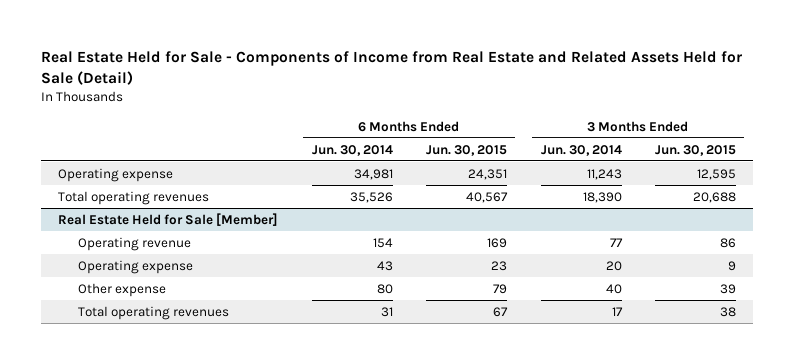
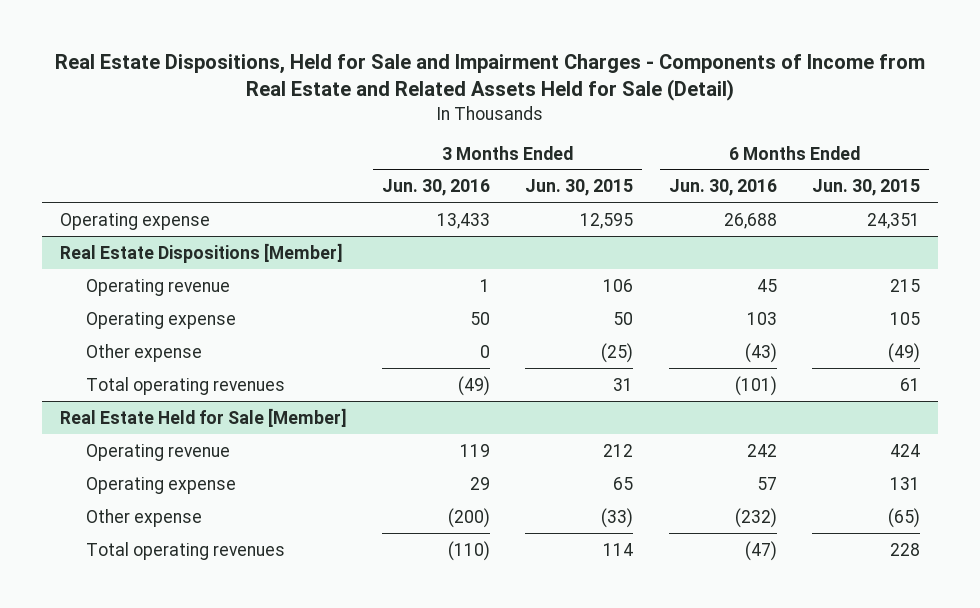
- Real Estate Held for Sale - Components of Income from Real Estate and Related Assets Held for Sale (Detail)
+ Real Estate Dispositions, Held for Sale and Impairment Charges - Components of Income from Real Estate and Related Assets Held for Sale (Detail)
- | 6 Months Ended Jun. 30, 2014 | 6 Months Ended Jun. 30, 2015 | 3 Months Ended Jun. 30, 2014 | 3 Months Ended Jun. 30, 2015
+ | 3 Months Ended Jun. 30, 2016 | 3 Months Ended Jun. 30, 2015 | 6 Months Ended Jun. 30, 2016 | 6 Months Ended Jun. 30, 2015
- Total operating revenues | 35,526 | 40,567 | 18,390 | 20,688
+ Real Estate Dispositions [Member]
+ Operating revenue | 1 | 106 | 45 | 215
+ Operating expense | 50 | 50 | 103 | 105
+ Other expense | 0 | (25) | (43) | (49)
+ Total operating revenues | (49) | 31 | (101) | 61
@ Real Estate Held for Sale [Member]
- Operating revenue | 154 | 169 | 77 | 86
- Operating expense | 43 | 23 | 20 | 9
- Other expense | 80 | 79 | 40 | 39
- Total operating revenues | 31 | 67 | 17 | 38
+ Operating revenue | 119 | 212 | 242 | 424
+ Operating expense | 29 | 65 | 57 | 131
+ Other expense | (200) | (33) | (232) | (65)
+ Total operating revenues | (110) | 114 | (47) | 228

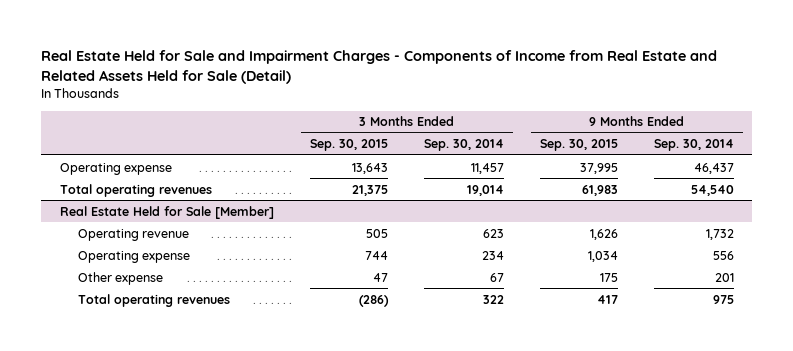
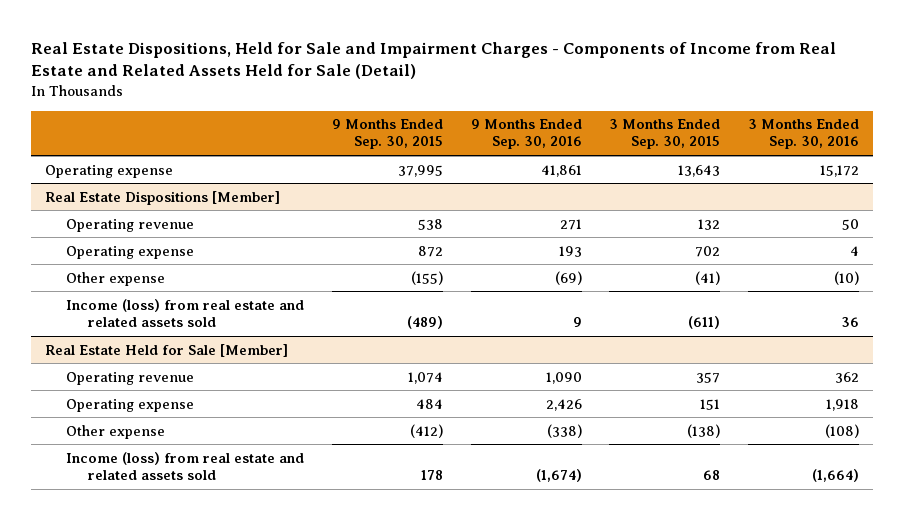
- Real Estate Held for Sale and Impairment Charges - Components of Income from Real Estate and Related Assets Held for Sale (Detail)
+ Real Estate Dispositions, Held for Sale and Impairment Charges - Components of Income from Real Estate and Related Assets Held for Sale (Detail)
- | 3 Months Ended Sep. 30, 2015 | 3 Months Ended Sep. 30, 2014 | 9 Months Ended Sep. 30, 2015 | 9 Months Ended Sep. 30, 2014
+ | 9 Months Ended Sep. 30, 2015 | 9 Months Ended Sep. 30, 2016 | 3 Months Ended Sep. 30, 2015 | 3 Months Ended Sep. 30, 2016
- Total operating revenues | 21,375 | 19,014 | 61,983 | 54,540
+ Real Estate Dispositions [Member]
+ Operating revenue | 538 | 271 | 132 | 50
+ Operating expense | 872 | 193 | 702 | 4
+ Other expense | (155) | (69) | (41) | (10)
+ Income (loss) from real estate and related assets sold | (489) | 9 | (611) | 36
@ Real Estate Held for Sale [Member]
- Operating revenue | 505 | 623 | 1,626 | 1,732
- Operating expense | 744 | 234 | 1,034 | 556
- Other expense | 47 | 67 | 175 | 201
- Total operating revenues | (286) | 322 | 417 | 975
+ Operating revenue | 1,074 | 1,090 | 357 | 362
+ Operating expense | 484 | 2,426 | 151 | 1,918
+ Other expense | (412) | (338) | (138) | (108)
+ Income (loss) from real estate and related assets sold | 178 | (1,674) | 68 | (1,664)

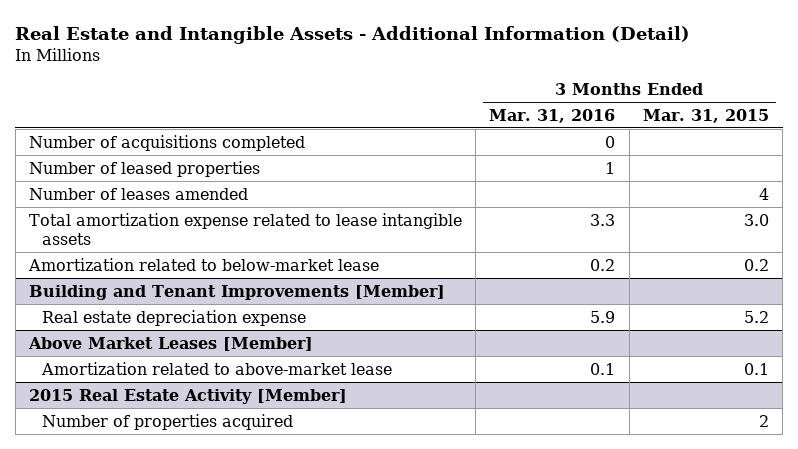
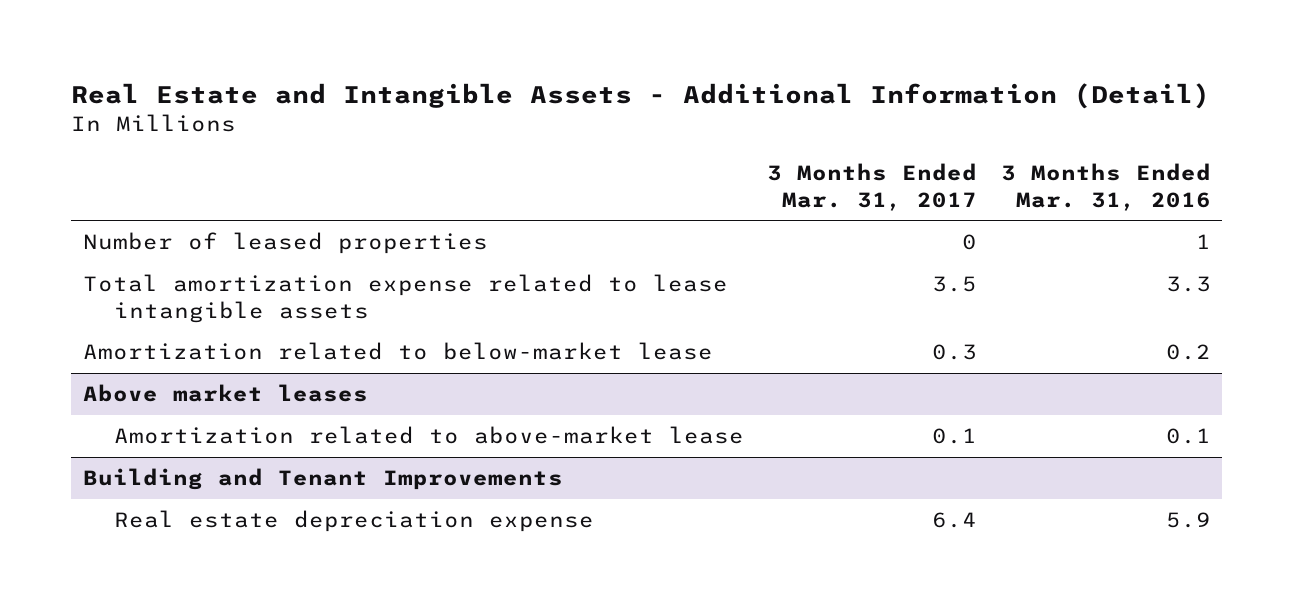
- | 3 Months Ended Mar. 31, 2016 | 3 Months Ended Mar. 31, 2015
+ | 3 Months Ended Mar. 31, 2017 | 3 Months Ended Mar. 31, 2016
- Number of acquisitions completed | 0 |
- Number of leases amended | | 4
- Building and Tenant Improvements [Member]
- Real estate depreciation expense | 5.9 | 5.2
- Above Market Leases [Member]
+ Above market leases
- 2015 Real Estate Activity [Member]
- Number of properties acquired | | 2
+ Building and Tenant Improvements
+ Real estate depreciation expense | 6.4 | 5.9

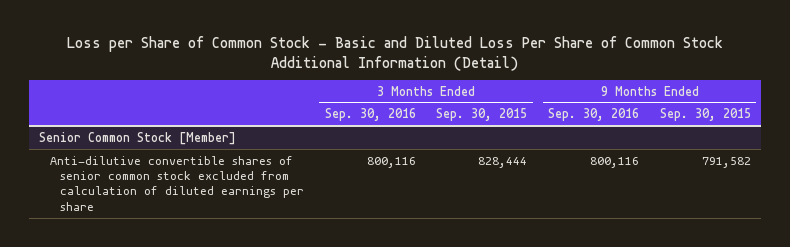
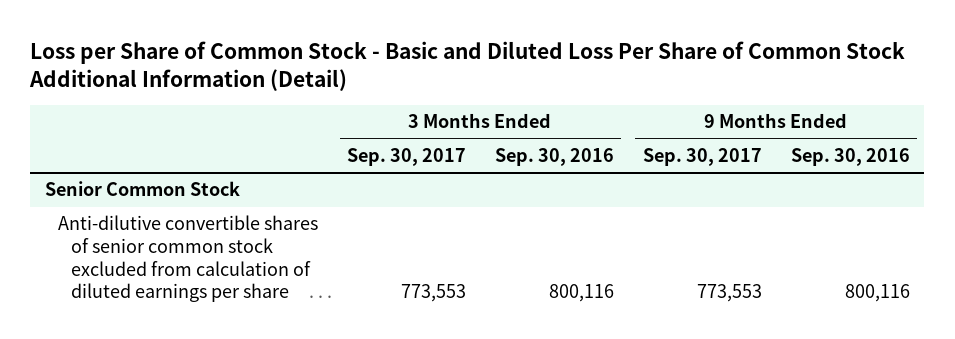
- | 3 Months Ended Sep. 30, 2016 | 3 Months Ended Sep. 30, 2015 | 9 Months Ended Sep. 30, 2016 | 9 Months Ended Sep. 30, 2015
+ | 3 Months Ended Sep. 30, 2017 | 3 Months Ended Sep. 30, 2016 | 9 Months Ended Sep. 30, 2017 | 9 Months Ended Sep. 30, 2016
- Senior Common Stock [Member]
+ Senior Common Stock

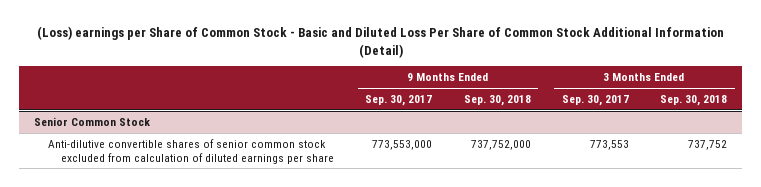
- Loss per Share of Common Stock - Basic and Diluted Loss Per Share of Common Stock Additional Information (Detail)
+ (Loss) earnings per Share of Common Stock - Basic and Diluted Loss Per Share of Common Stock Additional Information (Detail)
- | 3 Months Ended Sep. 30, 2017 | 3 Months Ended Sep. 30, 2016 | 9 Months Ended Sep. 30, 2017 | 9 Months Ended Sep. 30, 2016
+ | 9 Months Ended Sep. 30, 2017 | 9 Months Ended Sep. 30, 2018 | 3 Months Ended Sep. 30, 2017 | 3 Months Ended Sep. 30, 2018
@ Senior Common Stock
- Anti-dilutive convertible shares of senior common stock excluded from calculation of diluted earnings per share | 773,553 | 800,116 | 773,553 | 800,116
+ Anti-dilutive convertible shares of senior common stock excluded from calculation of diluted earnings per share | 773,553,000 | 737,752,000 | 773,553 | 737,752

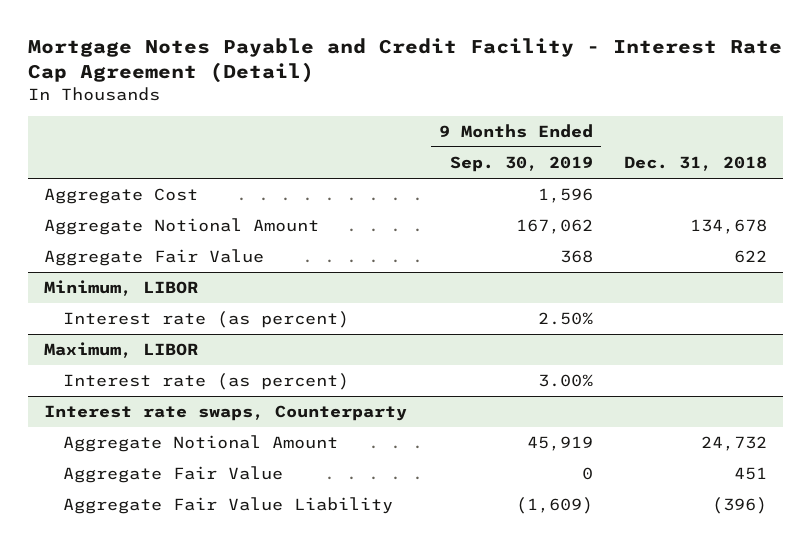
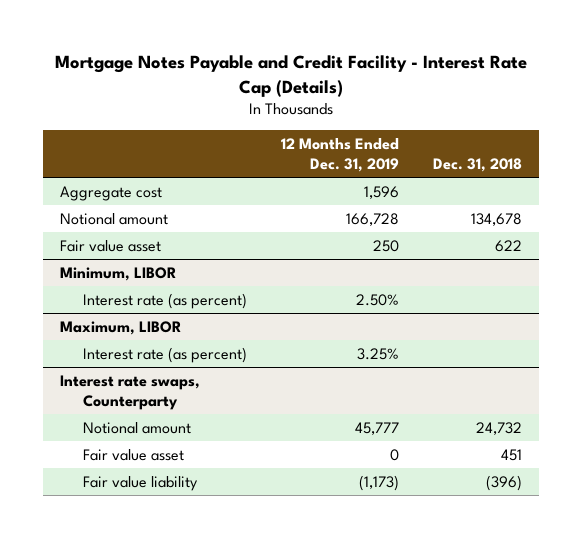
- Mortgage Notes Payable and Credit Facility - Interest Rate Cap Agreement (Detail)
+ Mortgage Notes Payable and Credit Facility - Interest Rate Cap (Details)
- | 9 Months Ended Sep. 30, 2019 | Dec. 31, 2018
+ | 12 Months Ended Dec. 31, 2019 | Dec. 31, 2018
- Aggregate Cost | 1,596 |
- Aggregate Notional Amount | 167,062 | 134,678
- Aggregate Fair Value | 368 | 622
+ Aggregate cost | 1,596 |
+ Notional amount | 166,728 | 134,678
+ Fair value asset | 250 | 622
@ Interest rate swaps, Counterparty
- Aggregate Notional Amount | 45,919 | 24,732
- Aggregate Fair Value | 0 | 451
- Aggregate Fair Value Liability | (1,609) | (396)
+ Notional amount | 45,777 | 24,732
+ Fair value asset | 0 | 451
+ Fair value liability | (1,173) | (396)

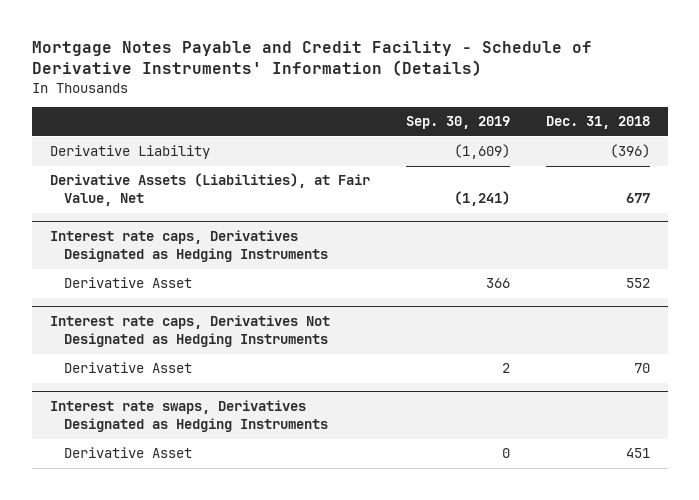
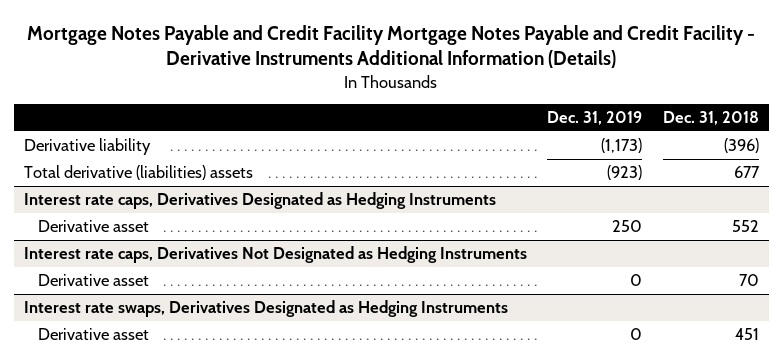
- Mortgage Notes Payable and Credit Facility - Schedule of Derivative Instruments' Information (Details)
+ Mortgage Notes Payable and Credit Facility Mortgage Notes Payable and Credit Facility - Derivative Instruments Additional Information (Details)
- | Sep. 30, 2019 | Dec. 31, 2018
+ | Dec. 31, 2019 | Dec. 31, 2018
- Derivative Liability | (1,609) | (396)
- Derivative Assets (Liabilities), at Fair Value, Net | (1,241) | 677
+ Derivative liability | (1,173) | (396)
+ Total derivative (liabilities) assets | (923) | 677
@ Interest rate caps, Derivatives Designated as Hedging Instruments
- Derivative Asset | 366 | 552
+ Derivative asset | 250 | 552
@ Interest rate caps, Derivatives Not Designated as Hedging Instruments
- Derivative Asset | 2 | 70
+ Derivative asset | 0 | 70
@ Interest rate swaps, Derivatives Designated as Hedging Instruments
- Derivative Asset | 0 | 451
+ Derivative asset | 0 | 451

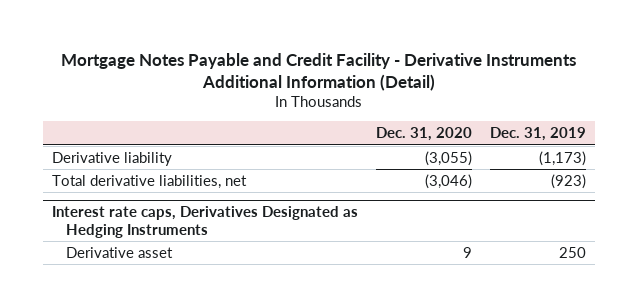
- Mortgage Notes Payable and Credit Facility Mortgage Notes Payable and Credit Facility - Derivative Instruments Additional Information (Details)
+ Mortgage Notes Payable and Credit Facility - Derivative Instruments Additional Information (Detail)
- | Dec. 31, 2019 | Dec. 31, 2018
+ | Dec. 31, 2020 | Dec. 31, 2019
- Total derivative (liabilities) assets | (923) | 677
+ Total derivative liabilities, net | (3,046) | (923)
- Interest rate caps, Derivatives Not Designated as Hedging Instruments
- Derivative asset | 0 | 70
- Interest rate swaps, Derivatives Designated as Hedging Instruments
- Derivative asset | 0 | 451

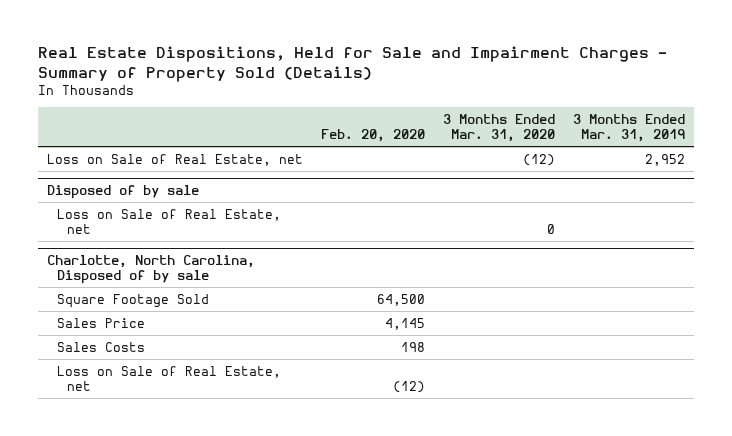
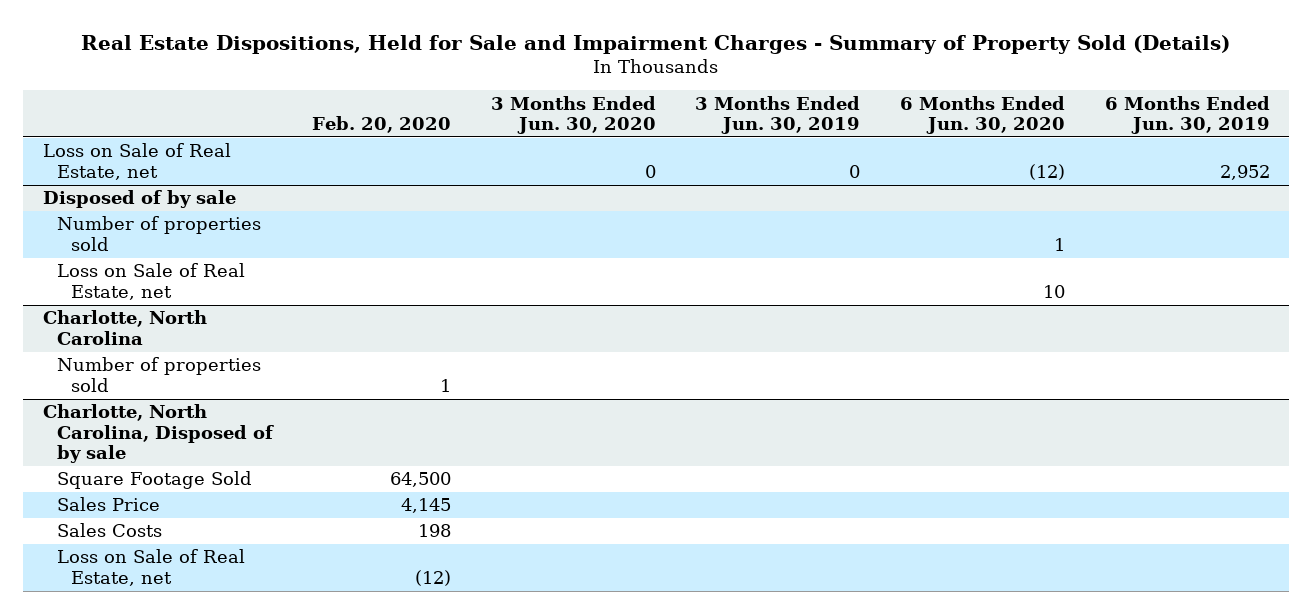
- | Feb. 20, 2020 | 3 Months Ended Mar. 31, 2020 | 3 Months Ended Mar. 31, 2019
+ | Feb. 20, 2020 | 3 Months Ended Jun. 30, 2020 | 3 Months Ended Jun. 30, 2019 | 6 Months Ended Jun. 30, 2020 | 6 Months Ended Jun. 30, 2019
@ Disposed of by sale
+ Number of properties sold | | | | 1 |
+ Charlotte, North Carolina
+ Number of properties sold | 1 | | | |

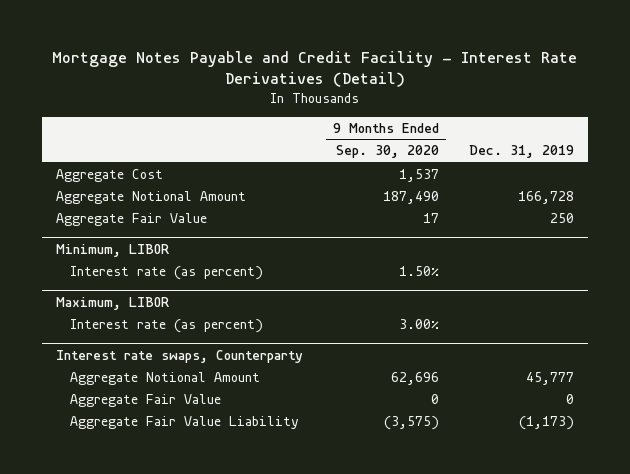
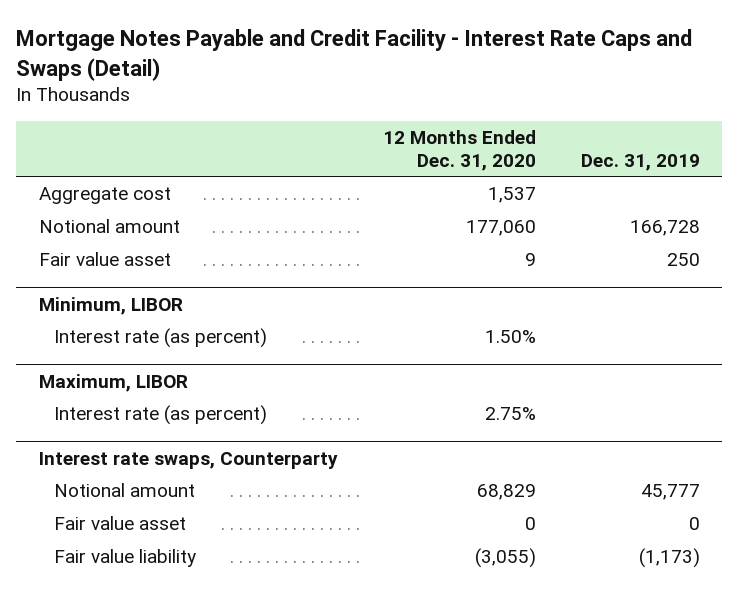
- Mortgage Notes Payable and Credit Facility - Interest Rate Derivatives (Detail)
+ Mortgage Notes Payable and Credit Facility - Interest Rate Caps and Swaps (Detail)
- | 9 Months Ended Sep. 30, 2020 | Dec. 31, 2019
+ | 12 Months Ended Dec. 31, 2020 | Dec. 31, 2019
- Aggregate Cost | 1,537 |
- Aggregate Notional Amount | 187,490 | 166,728
- Aggregate Fair Value | 17 | 250
+ Aggregate cost | 1,537 |
+ Notional amount | 177,060 | 166,728
+ Fair value asset | 9 | 250
@ Interest rate swaps, Counterparty
- Aggregate Notional Amount | 62,696 | 45,777
- Aggregate Fair Value | 0 | 0
- Aggregate Fair Value Liability | (3,575) | (1,173)
+ Notional amount | 68,829 | 45,777
+ Fair value asset | 0 | 0
+ Fair value liability | (3,055) | (1,173)

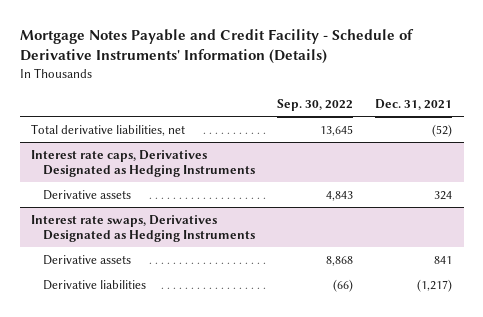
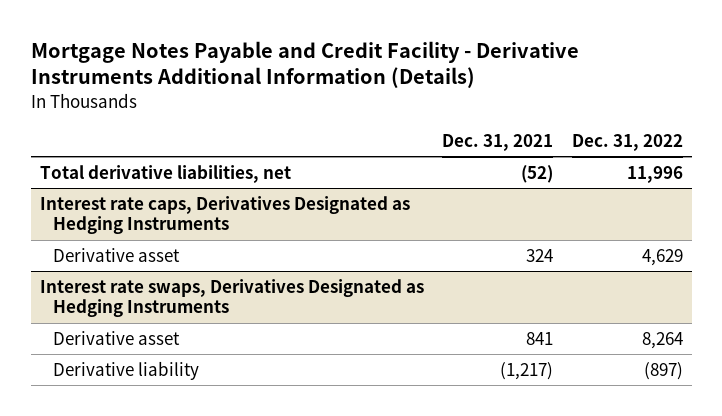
- Mortgage Notes Payable and Credit Facility - Schedule of Derivative Instruments' Information (Details)
+ Mortgage Notes Payable and Credit Facility - Derivative Instruments Additional Information (Details)
- | Sep. 30, 2022 | Dec. 31, 2021
+ | Dec. 31, 2021 | Dec. 31, 2022
@ Interest rate caps, Derivatives Designated as Hedging Instruments
- Derivative assets | 4,843 | 324
+ Derivative asset | 324 | 4,629
@ Interest rate swaps, Derivatives Designated as Hedging Instruments
- Derivative assets | 8,868 | 841
- Derivative liabilities | (66) | (1,217)
+ Derivative asset | 841 | 8,264
+ Derivative liability | (1,217) | (897)

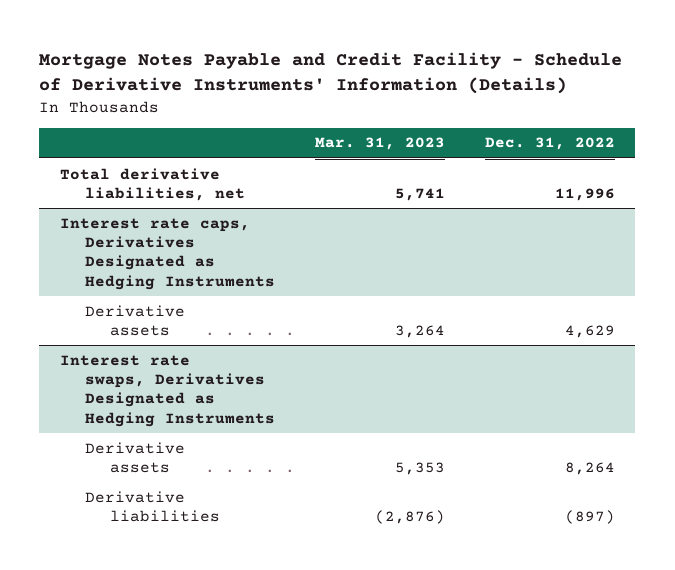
- Mortgage Notes Payable and Credit Facility - Derivative Instruments Additional Information (Details)
+ Mortgage Notes Payable and Credit Facility - Schedule of Derivative Instruments' Information (Details)
- | Dec. 31, 2021 | Dec. 31, 2022
+ | Mar. 31, 2023 | Dec. 31, 2022
@ Interest rate caps, Derivatives Designated as Hedging Instruments
- Derivative asset | 324 | 4,629
+ Derivative assets | 3,264 | 4,629
@ Interest rate swaps, Derivatives Designated as Hedging Instruments
- Derivative asset | 841 | 8,264
- Derivative liability | (1,217) | (897)
+ Derivative assets | 5,353 | 8,264
+ Derivative liabilities | (2,876) | (897)

